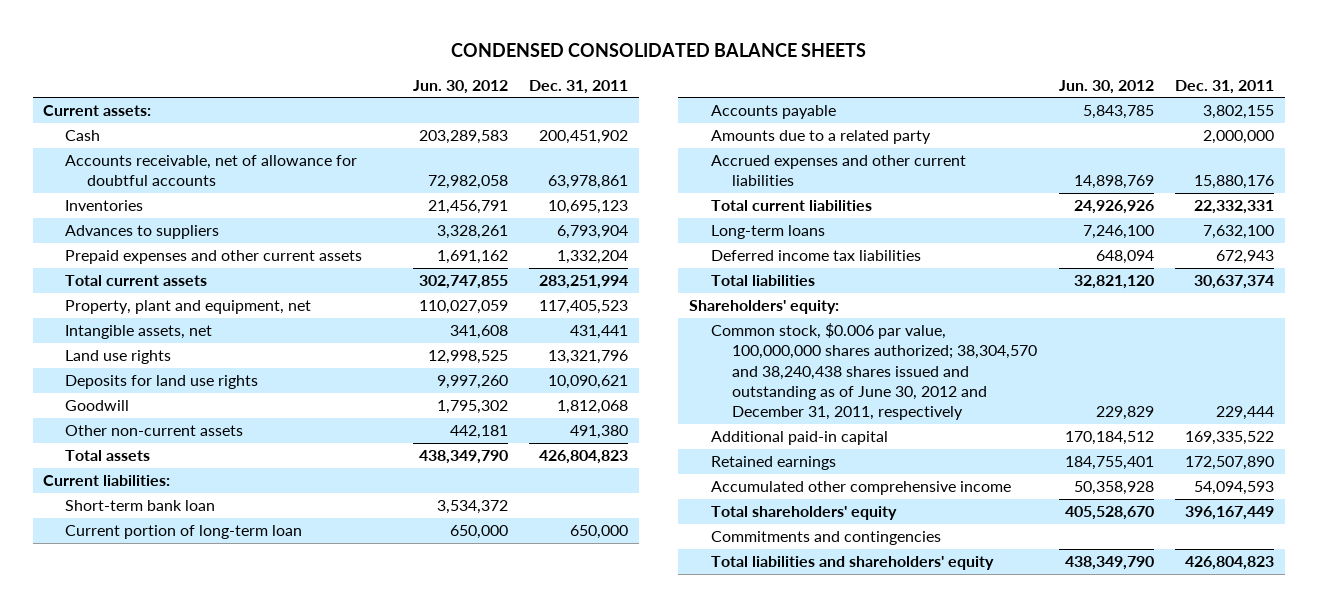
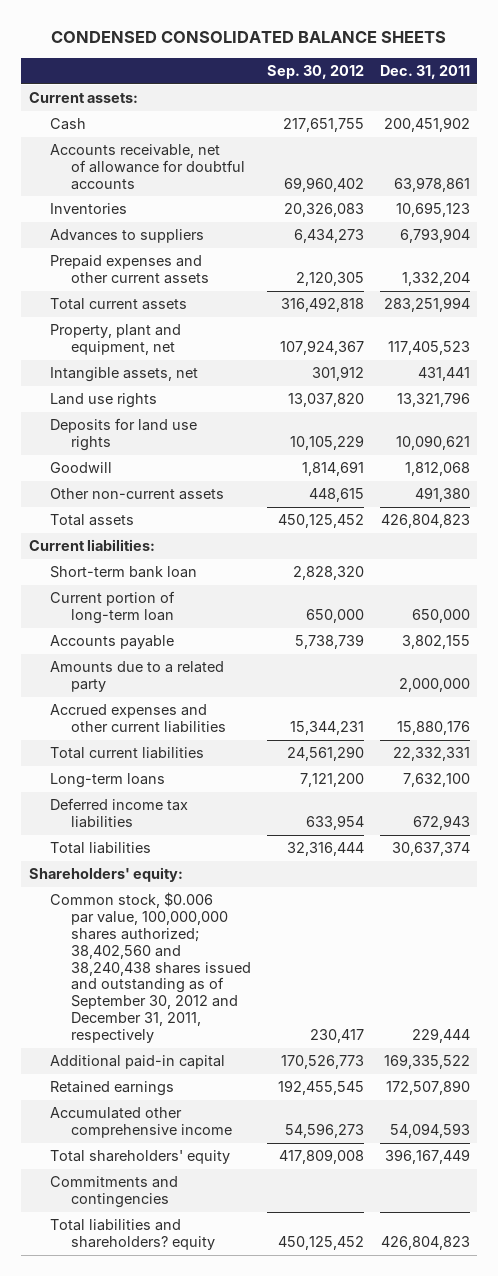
- | Jun. 30, 2012 | Dec. 31, 2011
+ | Sep. 30, 2012 | Dec. 31, 2011
- Common stock, $0.006 par value, 100,000,000 shares authorized; 38,304,570 and 38,240,438 shares issued and outstanding as of June 30, 2012 and December 31, 2011, respectively | 229,829 | 229,444
+ Common stock, $0.006 par value, 100,000,000 shares authorized; 38,402,560 and 38,240,438 shares issued and outstanding as of September 30, 2012 and December 31, 2011, respectively | 230,417 | 229,444
- Total liabilities and shareholders' equity | 438,349,790 | 426,804,823
+ Total liabilities and shareholders? equity | 450,125,452 | 426,804,823

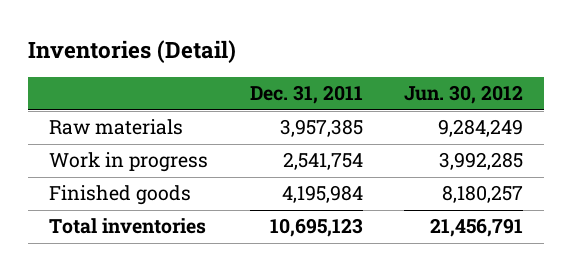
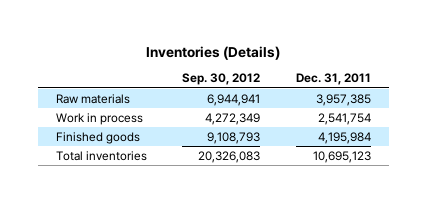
- Inventories (Detail)
+ Inventories (Details)
- | Dec. 31, 2011 | Jun. 30, 2012
+ | Sep. 30, 2012 | Dec. 31, 2011
- Work in progress | 2,541,754 | 3,992,285
+ Work in process | 4,272,349 | 2,541,754

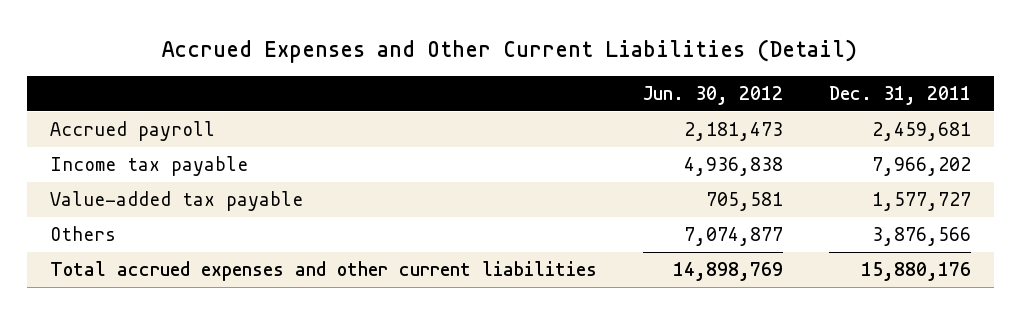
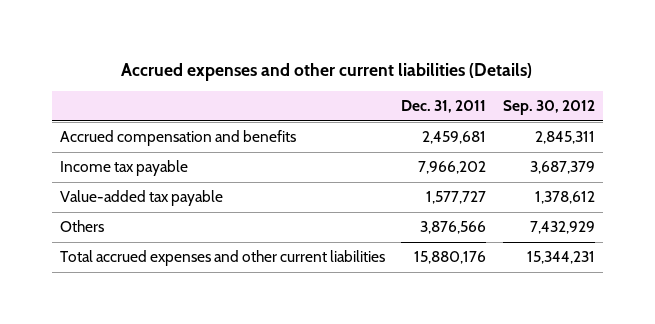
- Accrued Expenses and Other Current Liabilities (Detail)
+ Accrued expenses and other current liabilities (Details)
- | Jun. 30, 2012 | Dec. 31, 2011
+ | Dec. 31, 2011 | Sep. 30, 2012
- Accrued payroll | 2,181,473 | 2,459,681
+ Accrued compensation and benefits | 2,459,681 | 2,845,311

